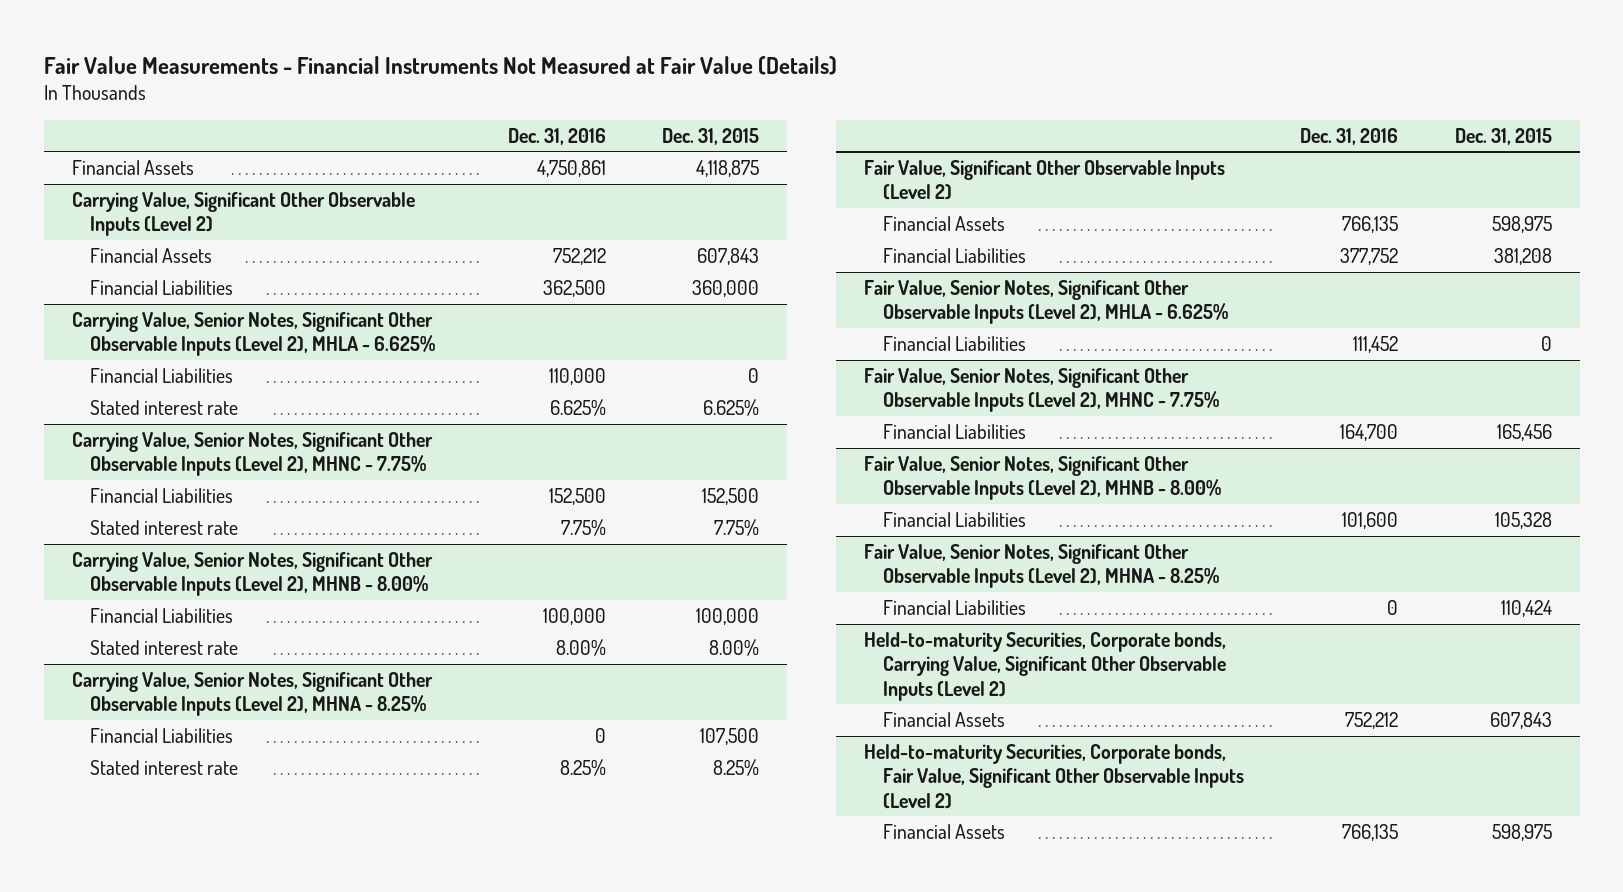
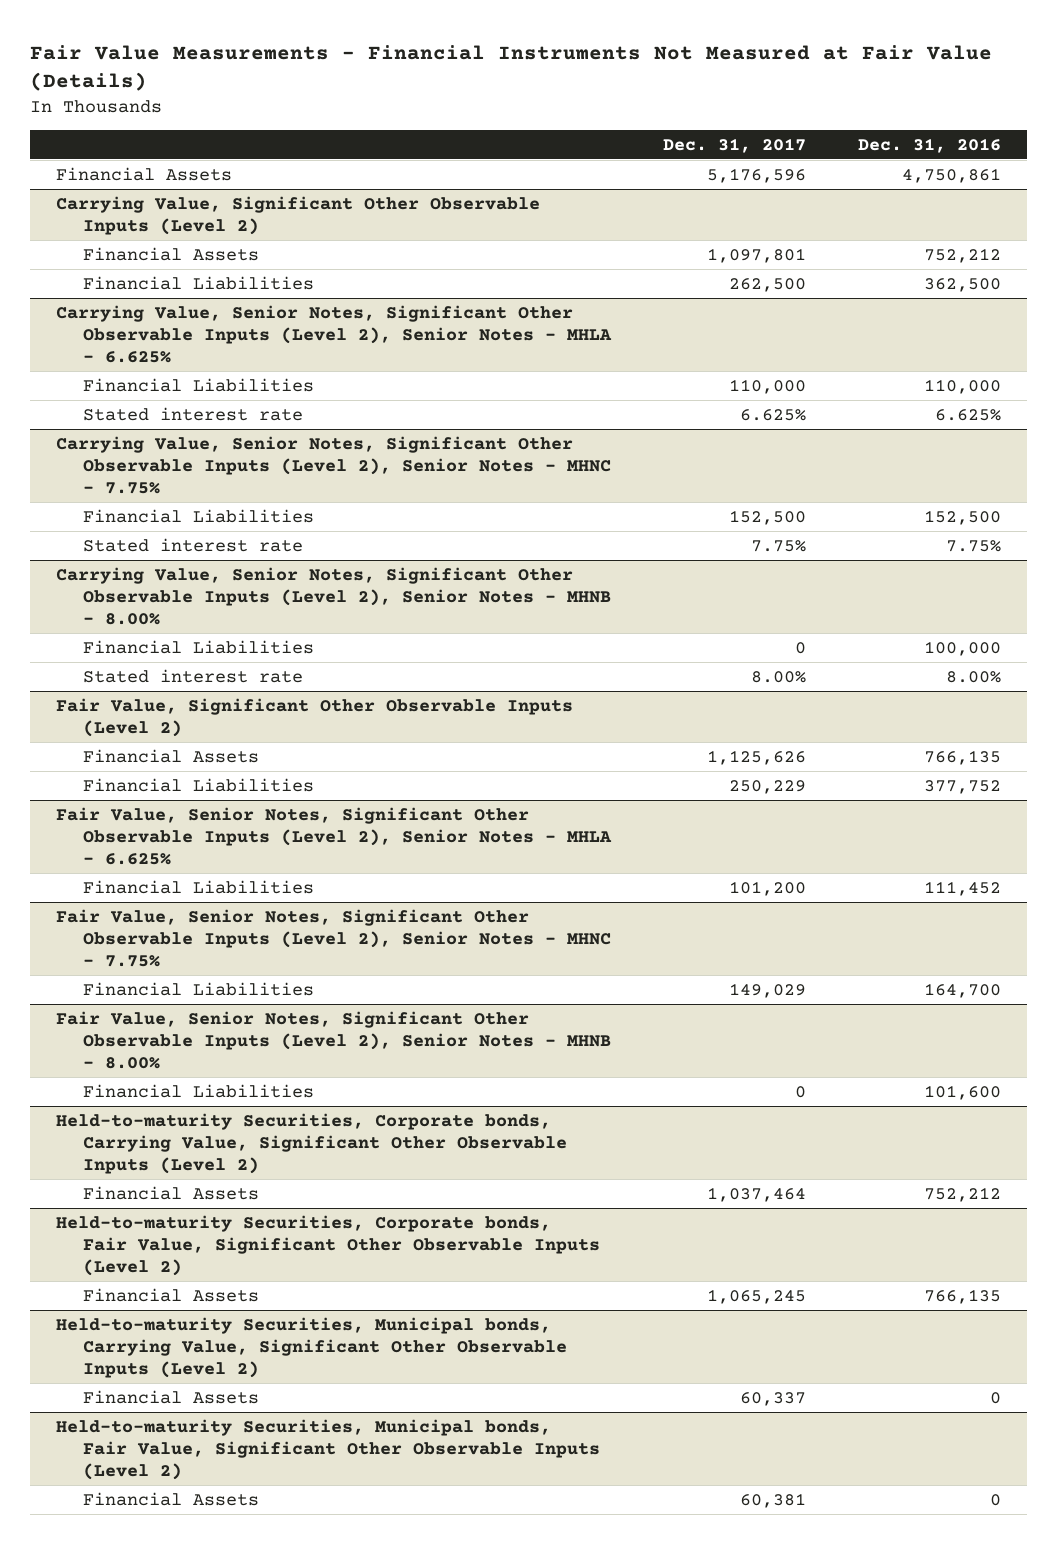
- | Dec. 31, 2016 | Dec. 31, 2015
+ | Dec. 31, 2017 | Dec. 31, 2016
- Carrying Value, Senior Notes, Significant Other Observable Inputs (Level 2), MHLA - 6.625%
+ Carrying Value, Senior Notes, Significant Other Observable Inputs (Level 2), Senior Notes - MHLA - 6.625%
- Carrying Value, Senior Notes, Significant Other Observable Inputs (Level 2), MHNC - 7.75%
+ Carrying Value, Senior Notes, Significant Other Observable Inputs (Level 2), Senior Notes - MHNC - 7.75%
- Carrying Value, Senior Notes, Significant Other Observable Inputs (Level 2), MHNB - 8.00%
+ Carrying Value, Senior Notes, Significant Other Observable Inputs (Level 2), Senior Notes - MHNB - 8.00%
- Carrying Value, Senior Notes, Significant Other Observable Inputs (Level 2), MHNA - 8.25%
- Financial Liabilities | 0 | 107,500
- Stated interest rate | 8.25% | 8.25%
- Fair Value, Senior Notes, Significant Other Observable Inputs (Level 2), MHLA - 6.625%
+ Fair Value, Senior Notes, Significant Other Observable Inputs (Level 2), Senior Notes - MHLA - 6.625%
- Fair Value, Senior Notes, Significant Other Observable Inputs (Level 2), MHNC - 7.75%
+ Fair Value, Senior Notes, Significant Other Observable Inputs (Level 2), Senior Notes - MHNC - 7.75%
- Fair Value, Senior Notes, Significant Other Observable Inputs (Level 2), MHNB - 8.00%
+ Fair Value, Senior Notes, Significant Other Observable Inputs (Level 2), Senior Notes - MHNB - 8.00%
- Fair Value, Senior Notes, Significant Other Observable Inputs (Level 2), MHNA - 8.25%
- Financial Liabilities | 0 | 110,424
+ Held-to-maturity Securities, Municipal bonds, Carrying Value, Significant Other Observable Inputs (Level 2)
+ Financial Assets | 60,337 | 0
+ Held-to-maturity Securities, Municipal bonds, Fair Value, Significant Other Observable Inputs (Level 2)
+ Financial Assets | 60,381 | 0

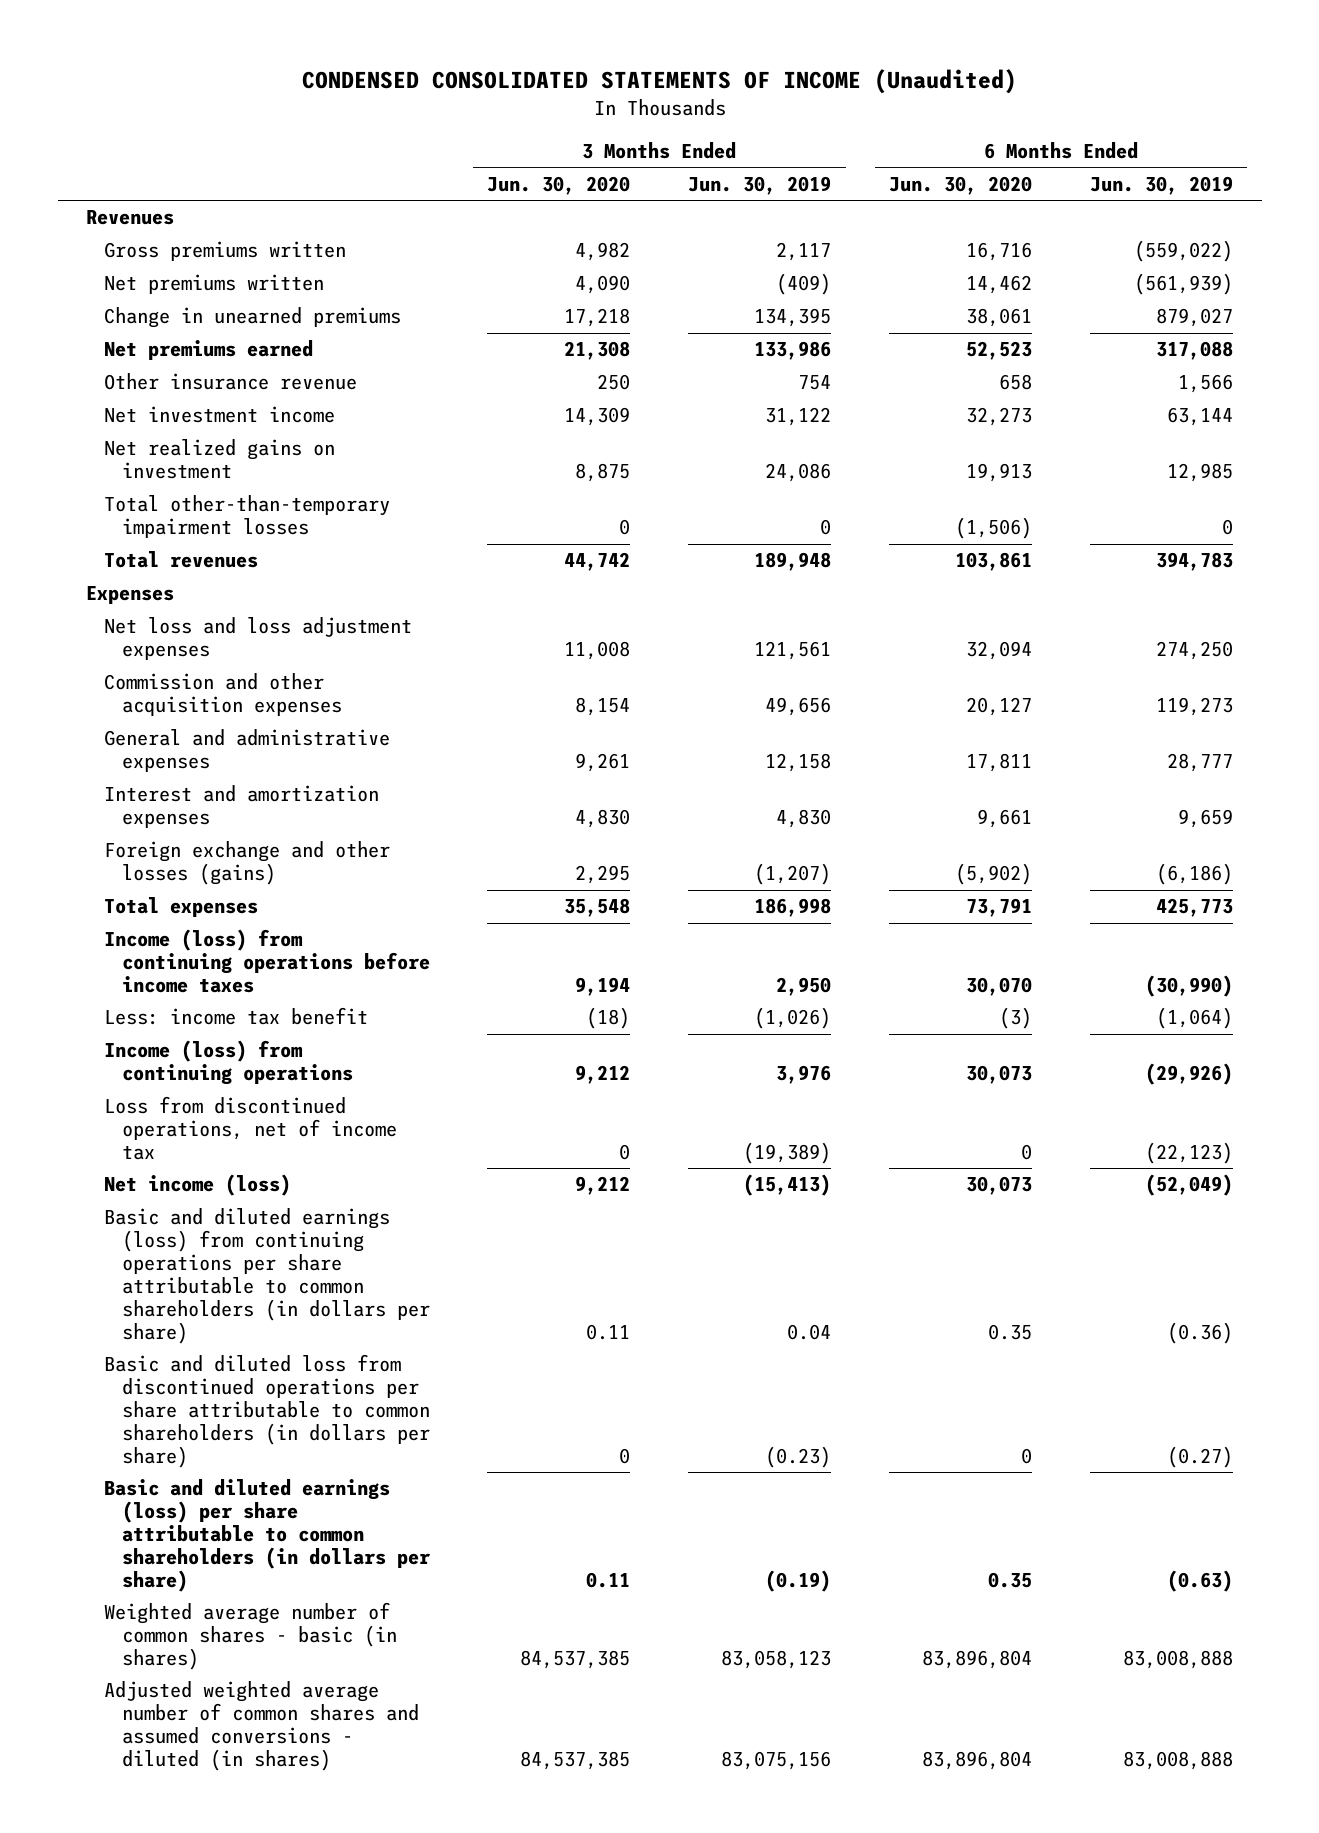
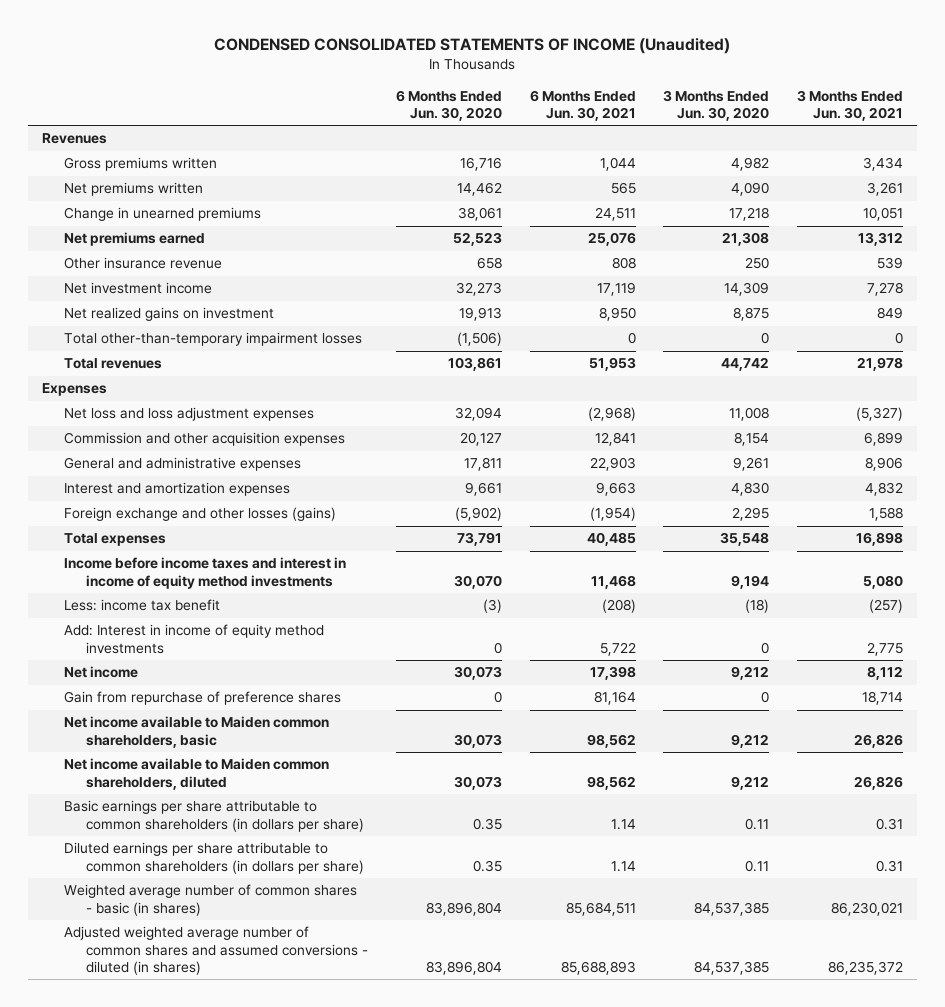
- | 3 Months Ended Jun. 30, 2020 | 3 Months Ended Jun. 30, 2019 | 6 Months Ended Jun. 30, 2020 | 6 Months Ended Jun. 30, 2019
+ | 6 Months Ended Jun. 30, 2020 | 6 Months Ended Jun. 30, 2021 | 3 Months Ended Jun. 30, 2020 | 3 Months Ended Jun. 30, 2021
- Income (loss) from continuing operations before income taxes | 9,194 | 2,950 | 30,070 | (30,990)
+ Income before income taxes and interest in income of equity method investments | 30,070 | 11,468 | 9,194 | 5,080
- Income (loss) from continuing operations | 9,212 | 3,976 | 30,073 | (29,926)
- Loss from discontinued operations, net of income tax | 0 | (19,389) | 0 | (22,123)
- Net income (loss) | 9,212 | (15,413) | 30,073 | (52,049)
- Basic and diluted earnings (loss) from continuing operations per share attributable to common shareholders (in dollars per share) | 0.11 | 0.04 | 0.35 | (0.36)
- Basic and diluted loss from discontinued operations per share attributable to common shareholders (in dollars per share) | 0 | (0.23) | 0 | (0.27)
- Basic and diluted earnings (loss) per share attributable to common shareholders (in dollars per share) | 0.11 | (0.19) | 0.35 | (0.63)
+ Add: Interest in income of equity method investments | 0 | 5,722 | 0 | 2,775
+ Net income | 30,073 | 17,398 | 9,212 | 8,112
+ Gain from repurchase of preference shares | 0 | 81,164 | 0 | 18,714
+ Net income available to Maiden common shareholders, basic | 30,073 | 98,562 | 9,212 | 26,826
+ Net income available to Maiden common shareholders, diluted | 30,073 | 98,562 | 9,212 | 26,826
+ Basic earnings per share attributable to common shareholders (in dollars per share) | 0.35 | 1.14 | 0.11 | 0.31
+ Diluted earnings per share attributable to common shareholders (in dollars per share) | 0.35 | 1.14 | 0.11 | 0.31

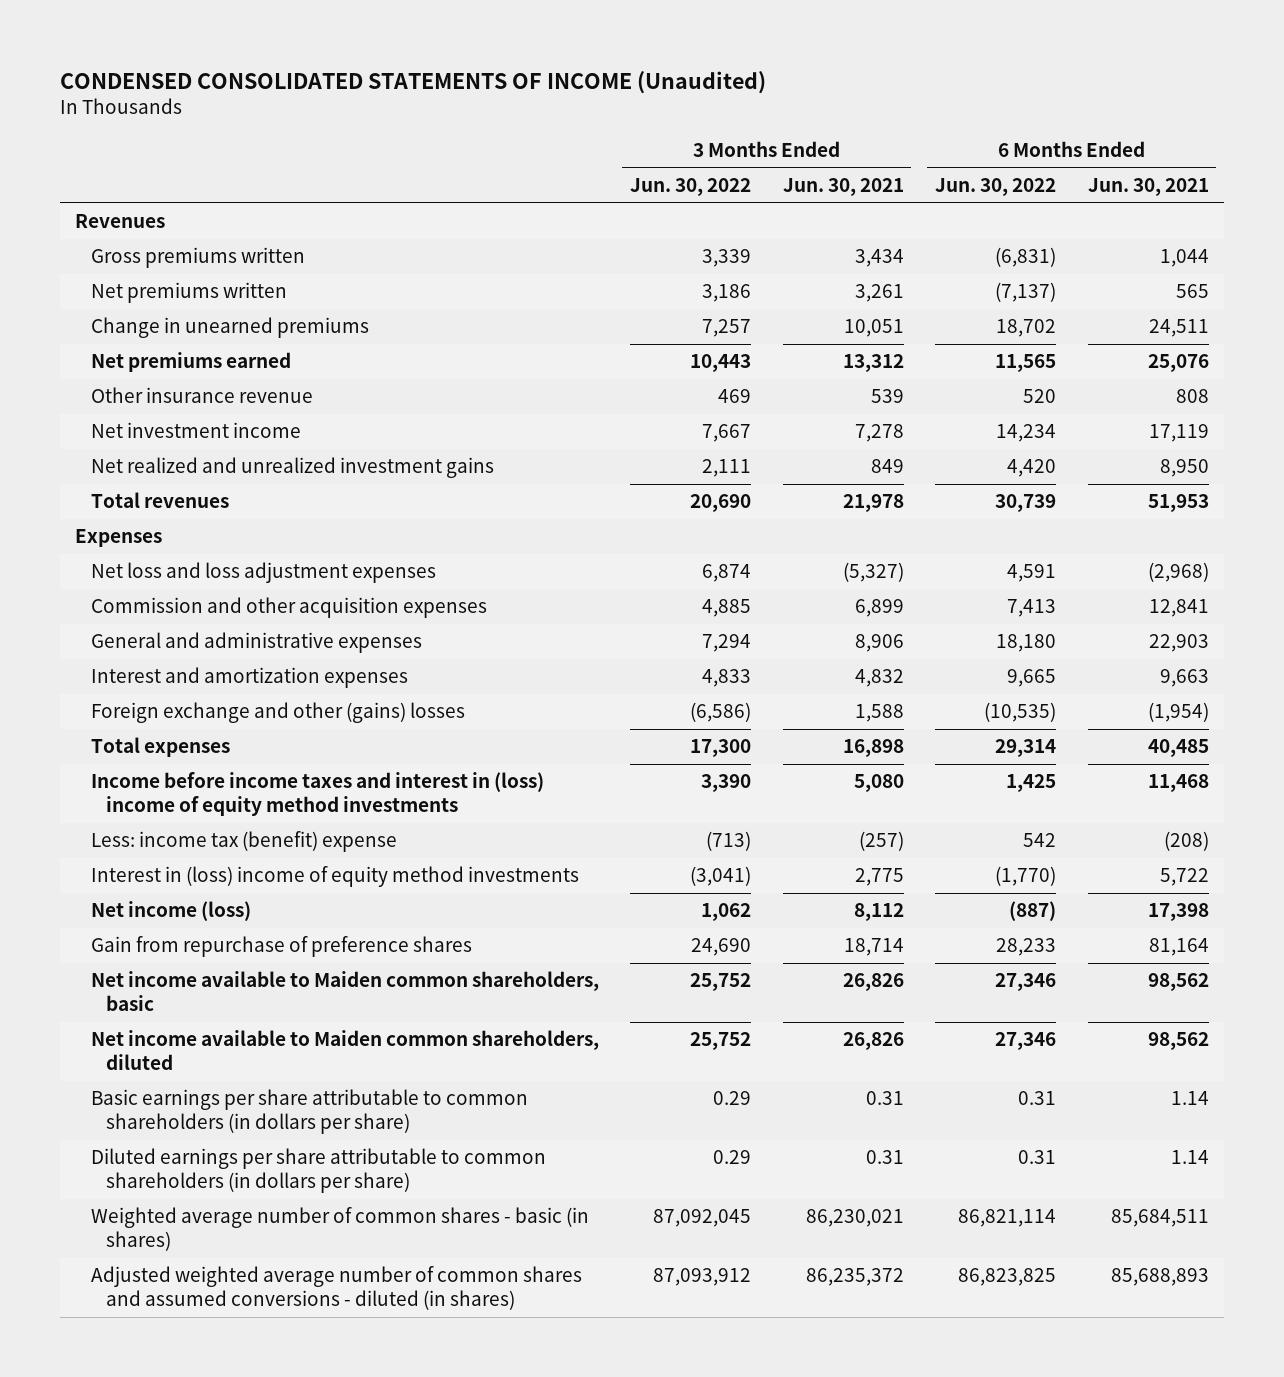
- | 6 Months Ended Jun. 30, 2020 | 6 Months Ended Jun. 30, 2021 | 3 Months Ended Jun. 30, 2020 | 3 Months Ended Jun. 30, 2021
+ | 3 Months Ended Jun. 30, 2022 | 3 Months Ended Jun. 30, 2021 | 6 Months Ended Jun. 30, 2022 | 6 Months Ended Jun. 30, 2021
- Net realized gains on investment | 19,913 | 8,950 | 8,875 | 849
- Total other-than-temporary impairment losses | (1,506) | 0 | 0 | 0
+ Net realized and unrealized investment gains | 2,111 | 849 | 4,420 | 8,950
- Foreign exchange and other losses (gains) | (5,902) | (1,954) | 2,295 | 1,588
+ Foreign exchange and other (gains) losses | (6,586) | 1,588 | (10,535) | (1,954)
- Income before income taxes and interest in income of equity method investments | 30,070 | 11,468 | 9,194 | 5,080
- Less: income tax benefit | (3) | (208) | (18) | (257)
- Add: Interest in income of equity method investments | 0 | 5,722 | 0 | 2,775
- Net income | 30,073 | 17,398 | 9,212 | 8,112
+ Income before income taxes and interest in (loss) income of equity method investments | 3,390 | 5,080 | 1,425 | 11,468
+ Less: income tax (benefit) expense | (713) | (257) | 542 | (208)
+ Interest in (loss) income of equity method investments | (3,041) | 2,775 | (1,770) | 5,722
+ Net income (loss) | 1,062 | 8,112 | (887) | 17,398

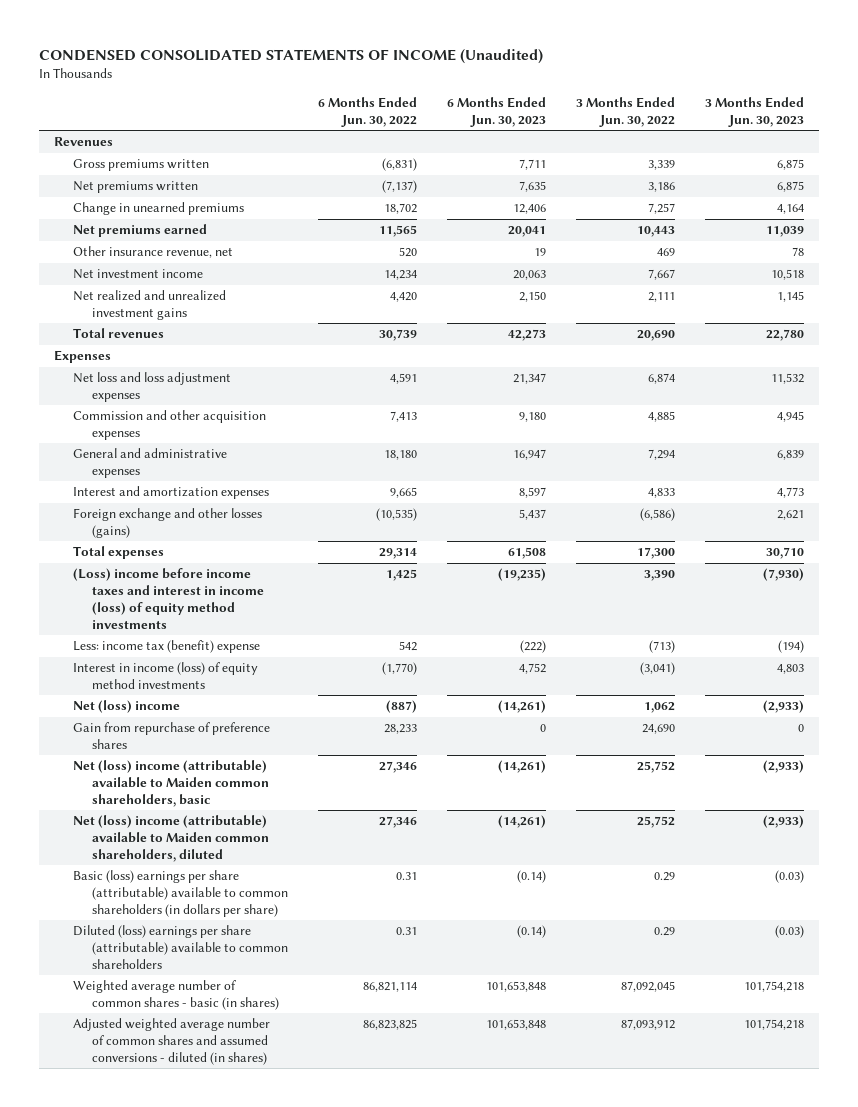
- | 3 Months Ended Jun. 30, 2022 | 3 Months Ended Jun. 30, 2021 | 6 Months Ended Jun. 30, 2022 | 6 Months Ended Jun. 30, 2021
+ | 6 Months Ended Jun. 30, 2022 | 6 Months Ended Jun. 30, 2023 | 3 Months Ended Jun. 30, 2022 | 3 Months Ended Jun. 30, 2023
- Other insurance revenue | 469 | 539 | 520 | 808
+ Other insurance revenue, net | 520 | 19 | 469 | 78
- Foreign exchange and other (gains) losses | (6,586) | 1,588 | (10,535) | (1,954)
+ Foreign exchange and other losses (gains) | (10,535) | 5,437 | (6,586) | 2,621
- Income before income taxes and interest in (loss) income of equity method investments | 3,390 | 5,080 | 1,425 | 11,468
+ (Loss) income before income taxes and interest in income (loss) of equity method investments | 1,425 | (19,235) | 3,390 | (7,930)
- Interest in (loss) income of equity method investments | (3,041) | 2,775 | (1,770) | 5,722
- Net income (loss) | 1,062 | 8,112 | (887) | 17,398
+ Interest in income (loss) of equity method investments | (1,770) | 4,752 | (3,041) | 4,803
+ Net (loss) income | (887) | (14,261) | 1,062 | (2,933)
- Net income available to Maiden common shareholders, basic | 25,752 | 26,826 | 27,346 | 98,562
- Net income available to Maiden common shareholders, diluted | 25,752 | 26,826 | 27,346 | 98,562
- Basic earnings per share attributable to common shareholders (in dollars per share) | 0.29 | 0.31 | 0.31 | 1.14
- Diluted earnings per share attributable to common shareholders (in dollars per share) | 0.29 | 0.31 | 0.31 | 1.14
+ Net (loss) income (attributable) available to Maiden common shareholders, basic | 27,346 | (14,261) | 25,752 | (2,933)
+ Net (loss) income (attributable) available to Maiden common shareholders, diluted | 27,346 | (14,261) | 25,752 | (2,933)
+ Basic (loss) earnings per share (attributable) available to common shareholders (in dollars per share) | 0.31 | (0.14) | 0.29 | (0.03)
+ Diluted (loss) earnings per share (attributable) available to common shareholders | 0.31 | (0.14) | 0.29 | (0.03)

